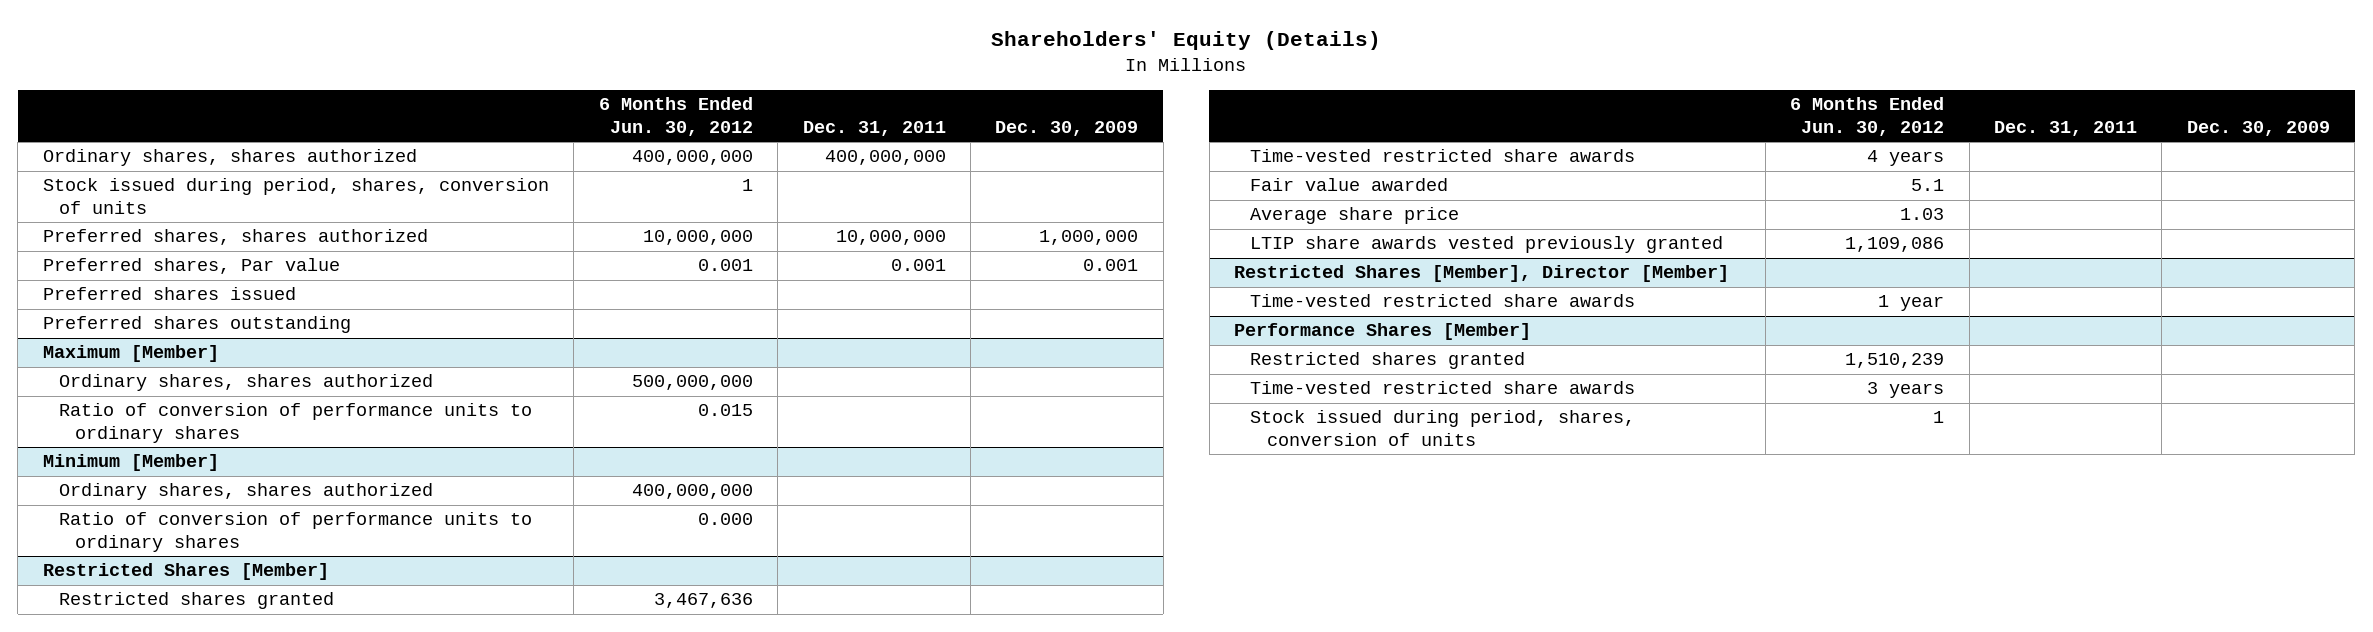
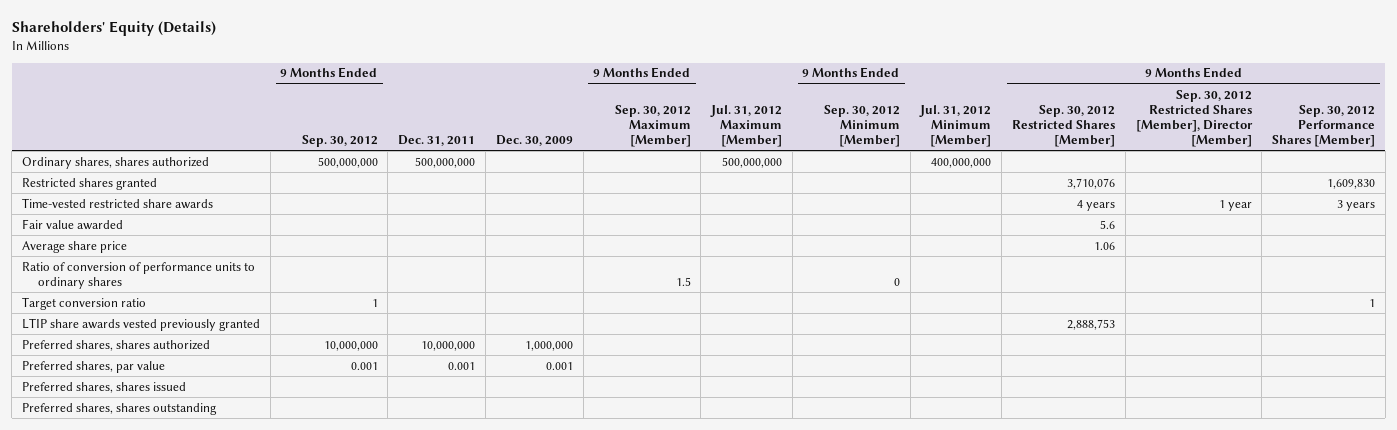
- | 6 Months Ended Jun. 30, 2012 | Dec. 31, 2011 | Dec. 30, 2009
+ | 9 Months Ended Sep. 30, 2012 | Dec. 31, 2011 | Dec. 30, 2009 | 9 Months Ended Sep. 30, 2012 Maximum [Member] | Jul. 31, 2012 Maximum [Member] | 9 Months Ended Sep. 30, 2012 Minimum [Member] | Jul. 31, 2012 Minimum [Member] | 9 Months Ended Sep. 30, 2012 Restricted Shares [Member] | 9 Months Ended Sep. 30, 2012 Restricted Shares [Member], Director [Member] | 9 Months Ended Sep. 30, 2012 Performance Shares [Member]
- Ordinary shares, shares authorized | 400,000,000 | 400,000,000 |
- Stock issued during period, shares, conversion of units | 1 | |
+ Ordinary shares, shares authorized | 500,000,000 | 500,000,000 | | | 500,000,000 | | 400,000,000 | | |
+ Restricted shares granted | | | | | | | | 3,710,076 | | 1,609,830
+ Time-vested restricted share awards | | | | | | | | 4 years | 1 year | 3 years
+ Fair value awarded | | | | | | | | 5.6 | |
+ Average share price | | | | | | | | 1.06 | |
+ Ratio of conversion of performance units to ordinary shares | | | | 1.5 | | 0 | | | |
+ Target conversion ratio | 1 | | | | | | | | | 1
+ LTIP share awards vested previously granted | | | | | | | | 2,888,753 | |
- Preferred shares, Par value | 0.001 | 0.001 | 0.001
- Preferred shares issued
- Preferred shares outstanding
- Maximum [Member]
- Ordinary shares, shares authorized | 500,000,000 | |
- Ratio of conversion of performance units to ordinary shares | 0.015 | |
- Minimum [Member]
- Ordinary shares, shares authorized | 400,000,000 | |
- Ratio of conversion of performance units to ordinary shares | 0.000 | |
- Restricted Shares [Member]
- Restricted shares granted | 3,467,636 | |
- Time-vested restricted share awards | 4 years | |
- Fair value awarded | 5.1 | |
- Average share price | 1.03 | |
- LTIP share awards vested previously granted | 1,109,086 | |
- Restricted Shares [Member], Director [Member]
- Time-vested restricted share awards | 1 year | |
- Performance Shares [Member]
- Restricted shares granted | 1,510,239 | |
- Time-vested restricted share awards | 3 years | |
- Stock issued during period, shares, conversion of units | 1 | |
+ Preferred shares, par value | 0.001 | 0.001 | 0.001 | | | | | | |
+ Preferred shares, shares issued
+ Preferred shares, shares outstanding

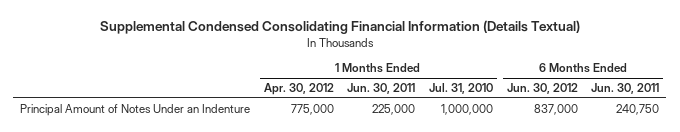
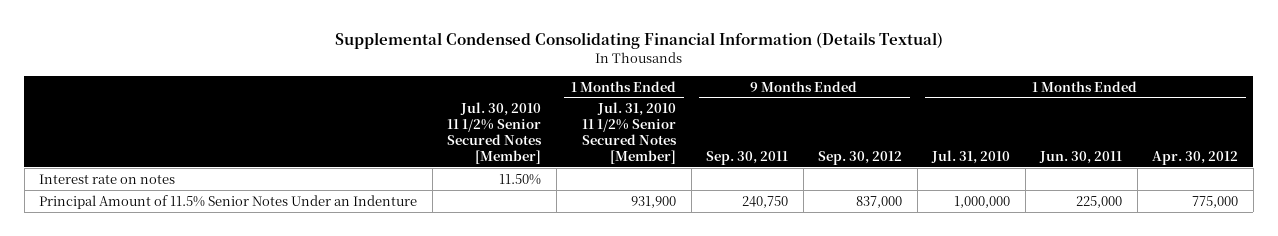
- | 1 Months Ended Apr. 30, 2012 | 1 Months Ended Jun. 30, 2011 | 1 Months Ended Jul. 31, 2010 | 6 Months Ended Jun. 30, 2012 | 6 Months Ended Jun. 30, 2011
+ | Jul. 30, 2010 11 1/2% Senior Secured Notes [Member] | 1 Months Ended Jul. 31, 2010 11 1/2% Senior Secured Notes [Member] | 9 Months Ended Sep. 30, 2011 | 9 Months Ended Sep. 30, 2012 | 1 Months Ended Jul. 31, 2010 | 1 Months Ended Jun. 30, 2011 | 1 Months Ended Apr. 30, 2012
- Principal Amount of Notes Under an Indenture | 775,000 | 225,000 | 1,000,000 | 837,000 | 240,750
+ Interest rate on notes | 11.50% | | | | | |
+ Principal Amount of 11.5% Senior Notes Under an Indenture | | 931,900 | 240,750 | 837,000 | 1,000,000 | 225,000 | 775,000

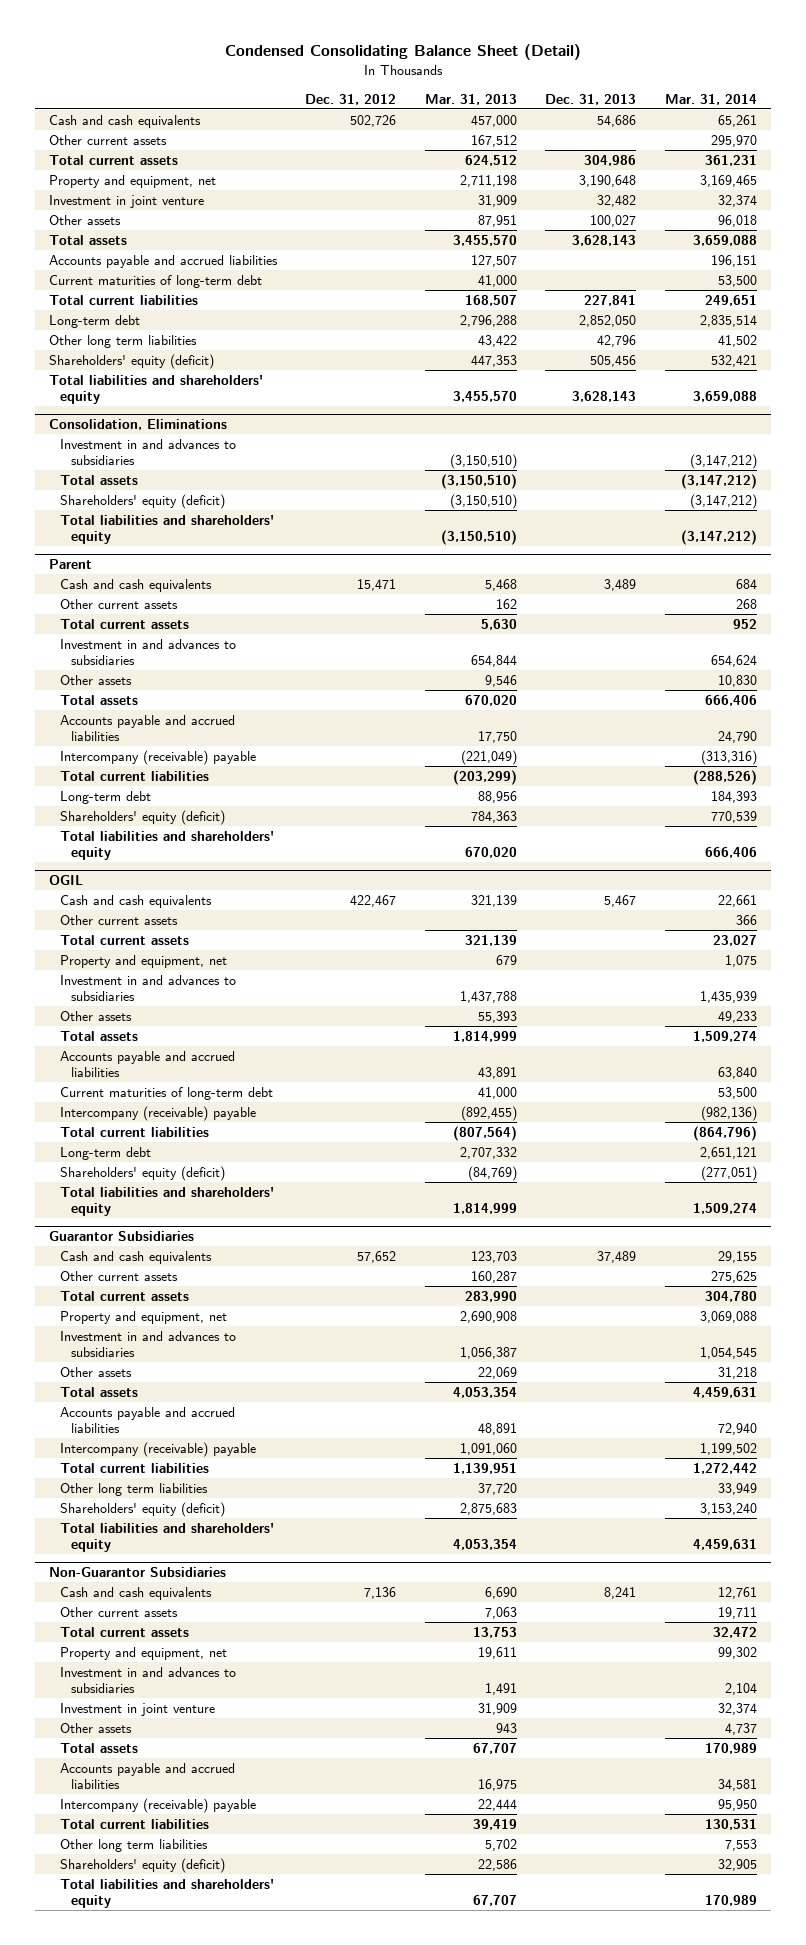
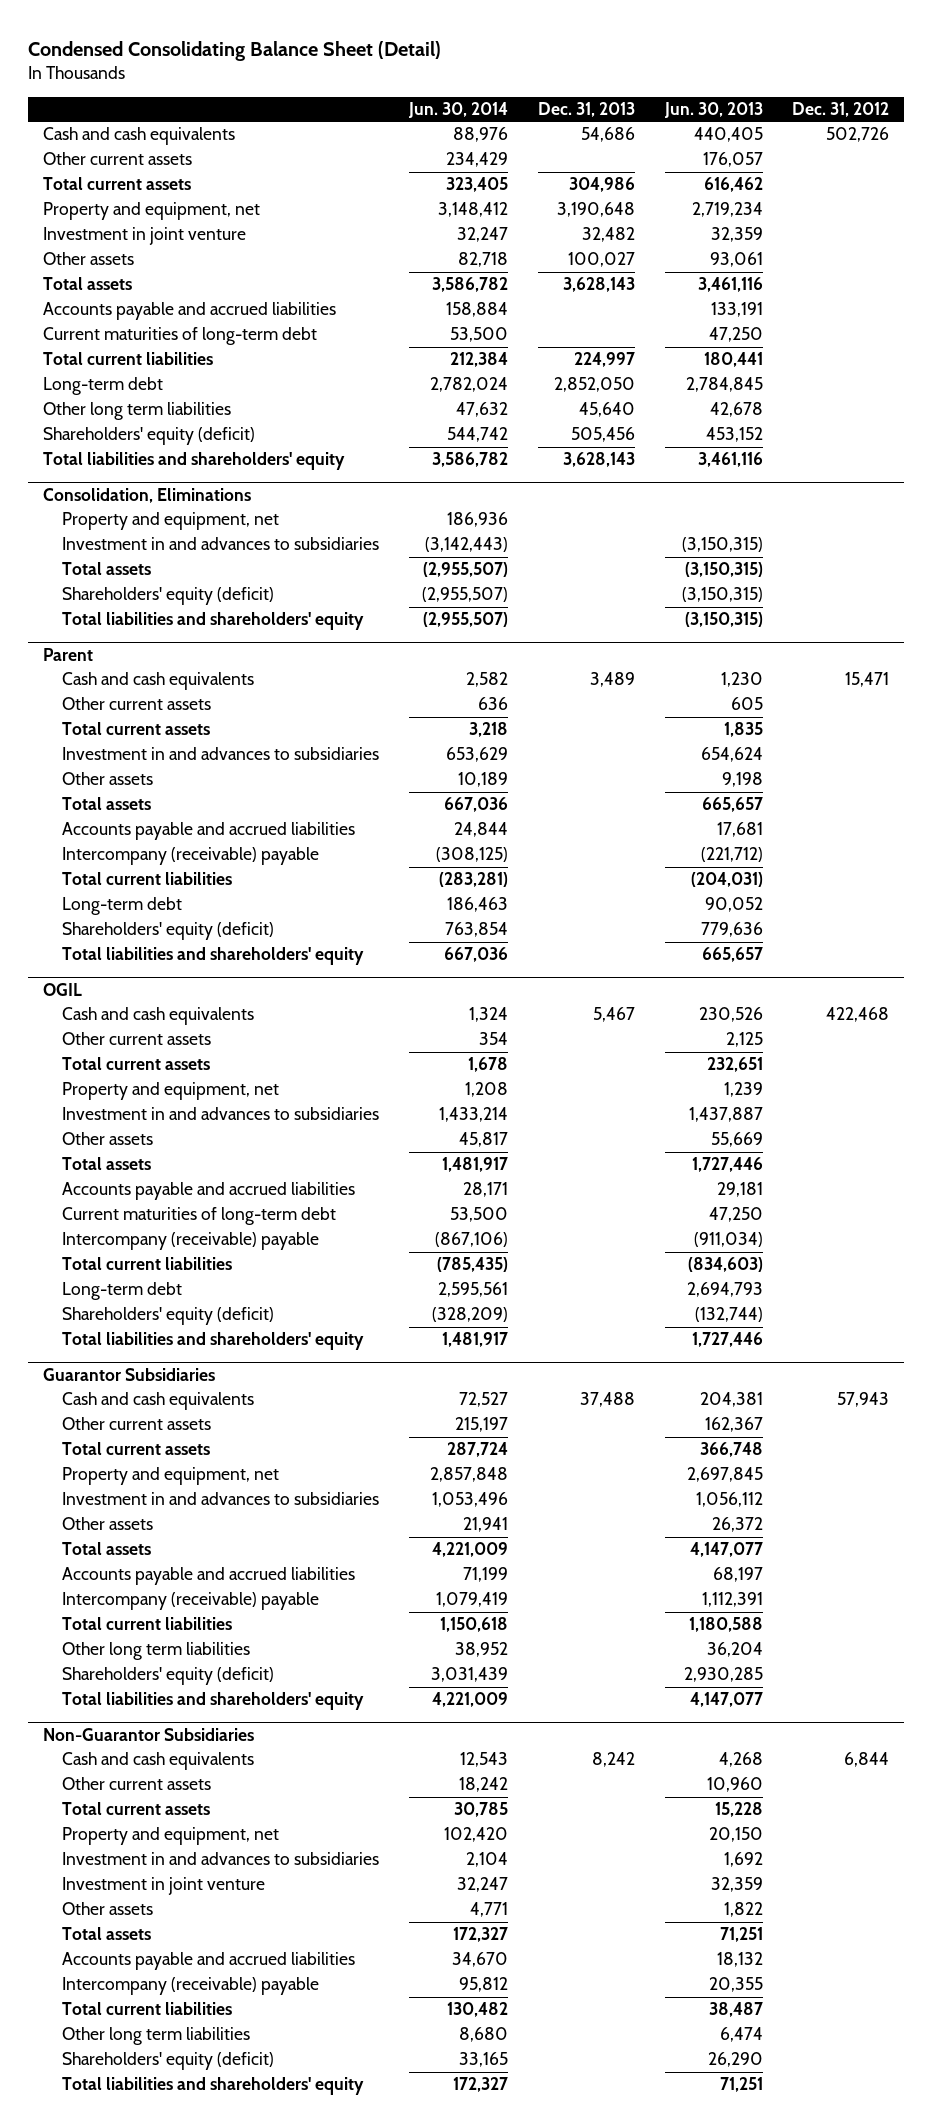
- | Dec. 31, 2012 | Mar. 31, 2013 | Dec. 31, 2013 | Mar. 31, 2014
+ | Jun. 30, 2014 | Dec. 31, 2013 | Jun. 30, 2013 | Dec. 31, 2012
- Total current liabilities | | 168,507 | 227,841 | 249,651
+ Total current liabilities | 212,384 | 224,997 | 180,441 |
- Other long term liabilities | | 43,422 | 42,796 | 41,502
+ Other long term liabilities | 47,632 | 45,640 | 42,678 |
@ Consolidation, Eliminations
+ Property and equipment, net | 186,936 | | |
@ OGIL
- Cash and cash equivalents | 422,467 | 321,139 | 5,467 | 22,661
+ Cash and cash equivalents | 1,324 | 5,467 | 230,526 | 422,468
@ Guarantor Subsidiaries
- Cash and cash equivalents | 57,652 | 123,703 | 37,489 | 29,155
+ Cash and cash equivalents | 72,527 | 37,488 | 204,381 | 57,943
@ Non-Guarantor Subsidiaries
- Cash and cash equivalents | 7,136 | 6,690 | 8,241 | 12,761
+ Cash and cash equivalents | 12,543 | 8,242 | 4,268 | 6,844

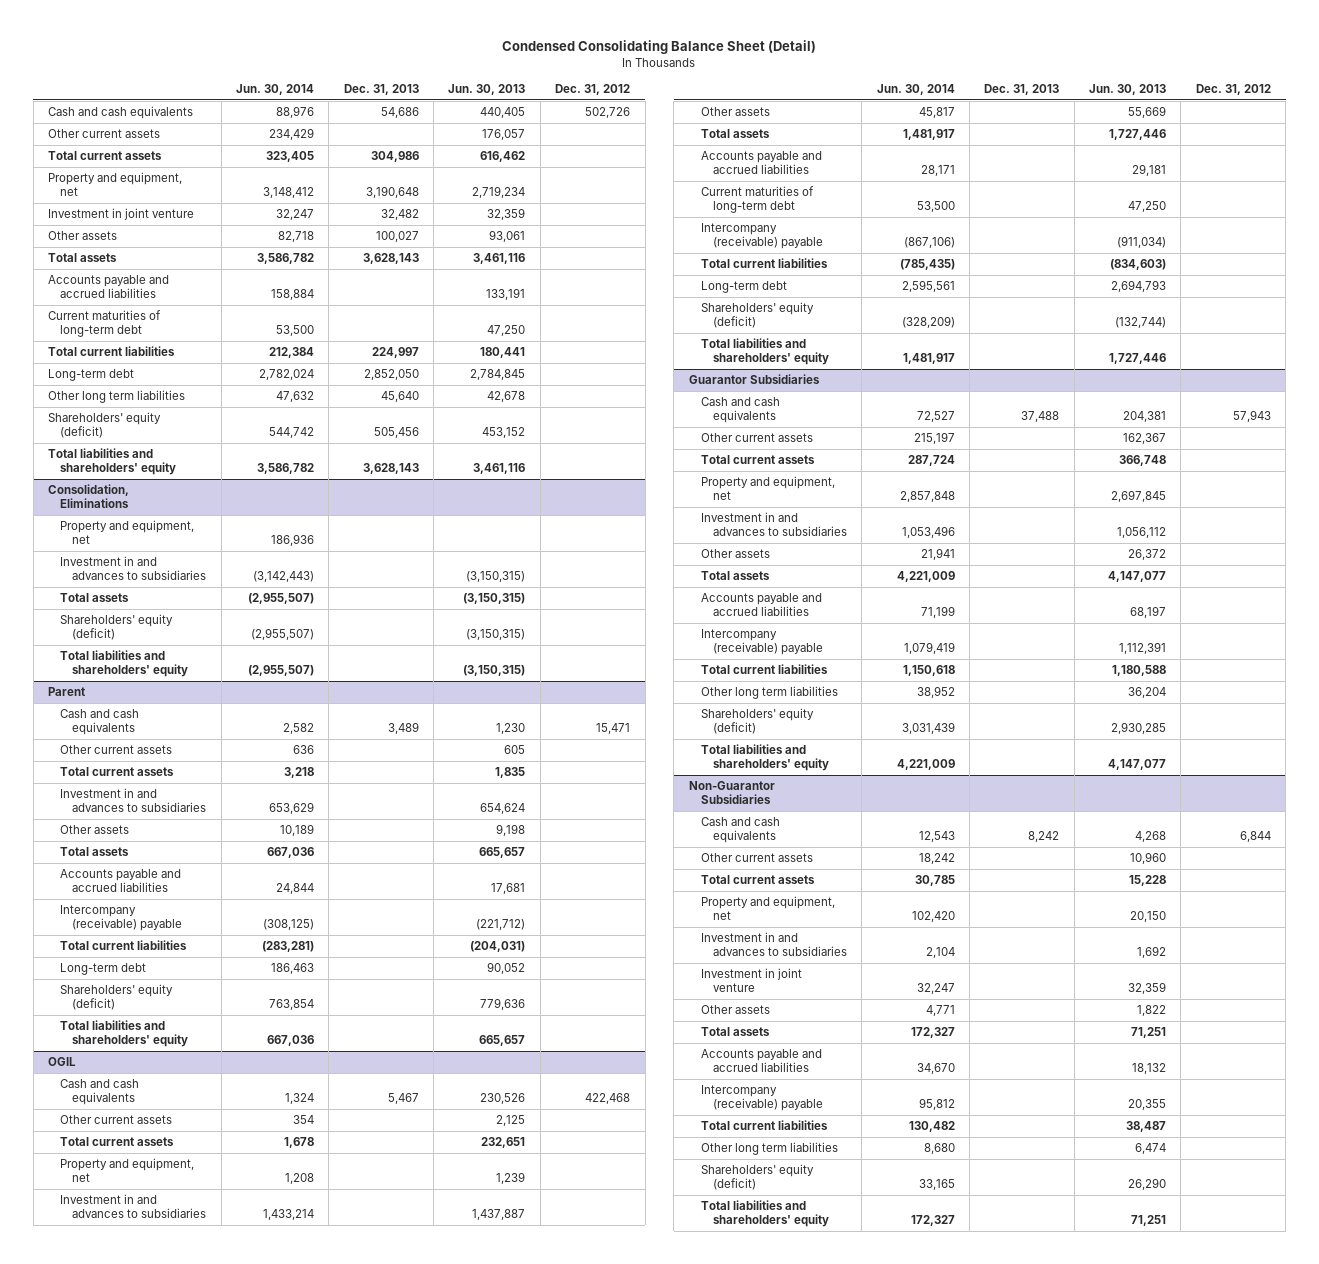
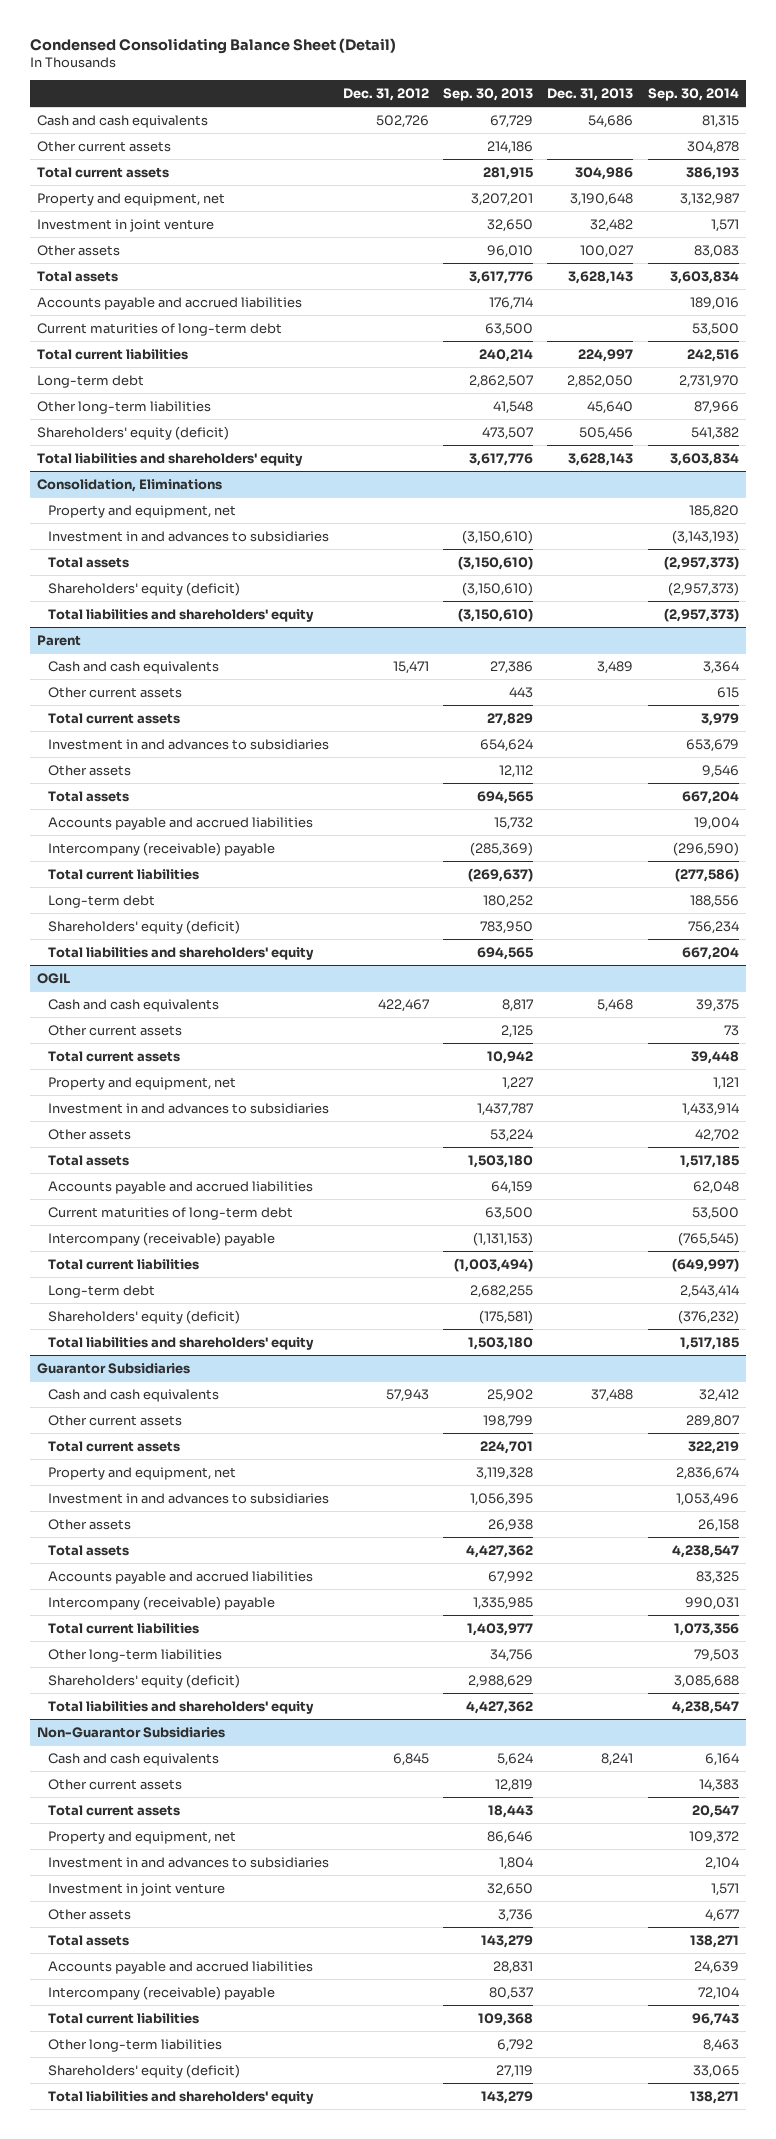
- | Jun. 30, 2014 | Dec. 31, 2013 | Jun. 30, 2013 | Dec. 31, 2012
+ | Dec. 31, 2012 | Sep. 30, 2013 | Dec. 31, 2013 | Sep. 30, 2014
- Other long term liabilities | 47,632 | 45,640 | 42,678 |
+ Other long-term liabilities | | 41,548 | 45,640 | 87,966
@ OGIL
- Cash and cash equivalents | 1,324 | 5,467 | 230,526 | 422,468
+ Cash and cash equivalents | 422,467 | 8,817 | 5,468 | 39,375
@ Guarantor Subsidiaries
- Other long term liabilities | 38,952 | | 36,204 |
+ Other long-term liabilities | | 34,756 | | 79,503
@ Non-Guarantor Subsidiaries
- Cash and cash equivalents | 12,543 | 8,242 | 4,268 | 6,844
+ Cash and cash equivalents | 6,845 | 5,624 | 8,241 | 6,164
- Other long term liabilities | 8,680 | | 6,474 |
+ Other long-term liabilities | | 6,792 | | 8,463

